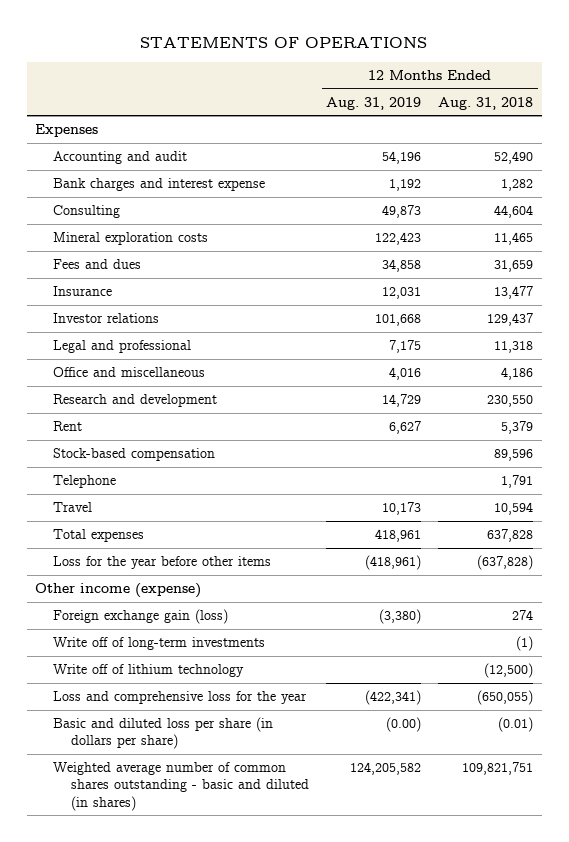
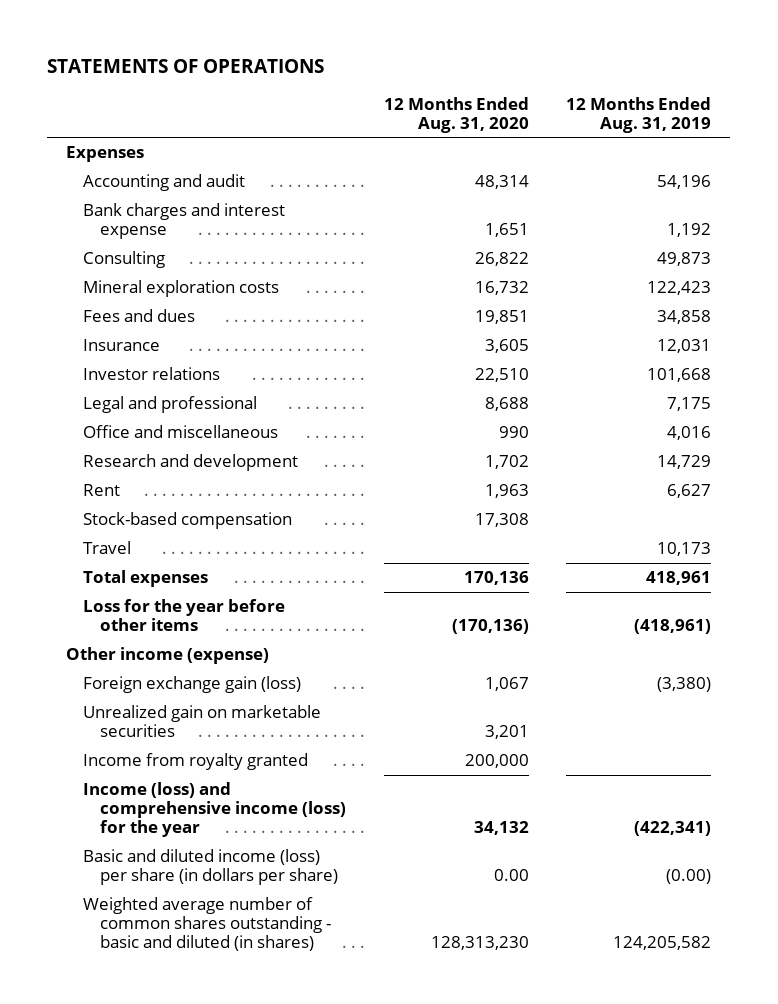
- | 12 Months Ended Aug. 31, 2019 | 12 Months Ended Aug. 31, 2018
+ | 12 Months Ended Aug. 31, 2020 | 12 Months Ended Aug. 31, 2019
- Telephone | | 1,791
- Write off of long-term investments | | (1)
- Write off of lithium technology | | (12,500)
- Loss and comprehensive loss for the year | (422,341) | (650,055)
- Basic and diluted loss per share (in dollars per share) | (0.00) | (0.01)
+ Unrealized gain on marketable securities | 3,201 |
+ Income from royalty granted | 200,000 |
+ Income (loss) and comprehensive income (loss) for the year | 34,132 | (422,341)
+ Basic and diluted income (loss) per share (in dollars per share) | 0.00 | (0.00)

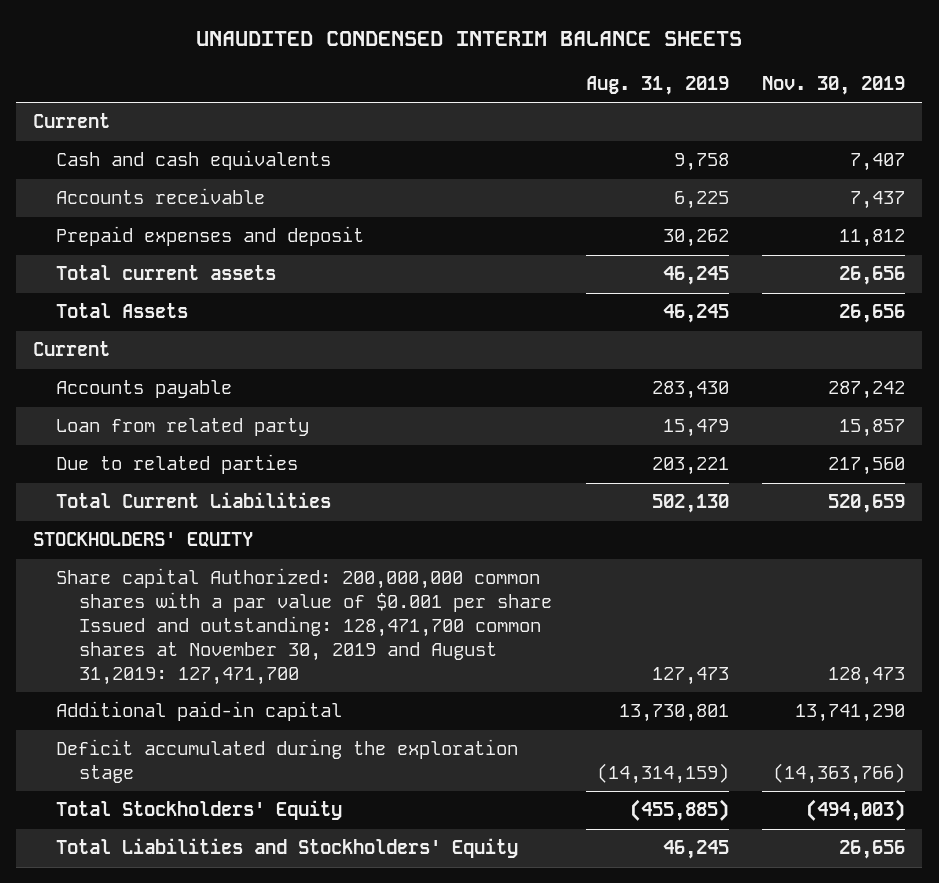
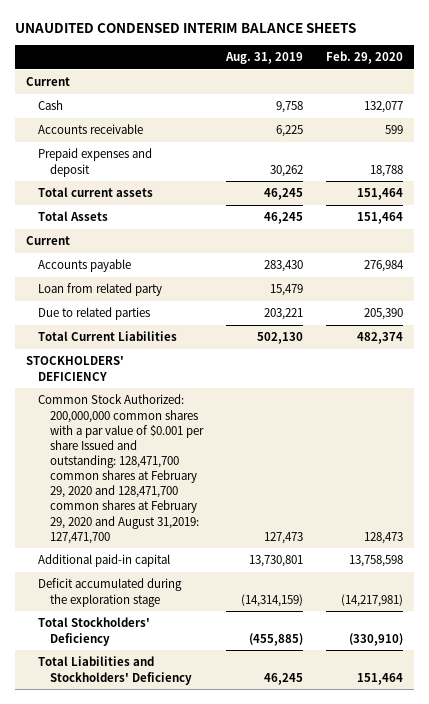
- | Aug. 31, 2019 | Nov. 30, 2019
+ | Aug. 31, 2019 | Feb. 29, 2020
- Cash and cash equivalents | 9,758 | 7,407
+ Cash | 9,758 | 132,077
- STOCKHOLDERS' EQUITY
- Share capital Authorized: 200,000,000 common shares with a par value of $0.001 per share Issued and outstanding: 128,471,700 common shares at November 30, 2019 and August 31,2019: 127,471,700 | 127,473 | 128,473
+ STOCKHOLDERS' DEFICIENCY
+ Common Stock Authorized: 200,000,000 common shares with a par value of $0.001 per share Issued and outstanding: 128,471,700 common shares at February 29, 2020 and 128,471,700 common shares at February 29, 2020 and August 31,2019: 127,471,700 | 127,473 | 128,473
- Total Stockholders' Equity | (455,885) | (494,003)
- Total Liabilities and Stockholders' Equity | 46,245 | 26,656
+ Total Stockholders' Deficiency | (455,885) | (330,910)
+ Total Liabilities and Stockholders' Deficiency | 46,245 | 151,464

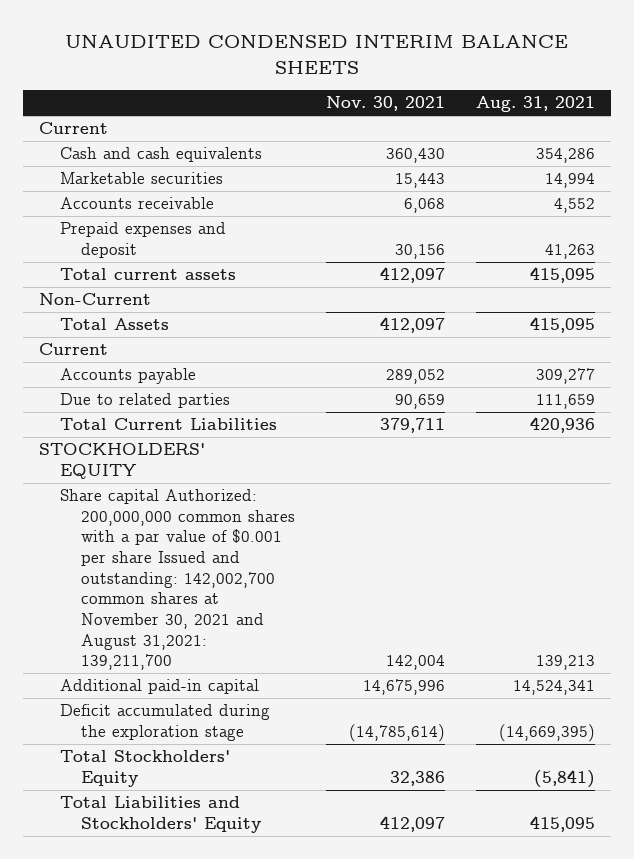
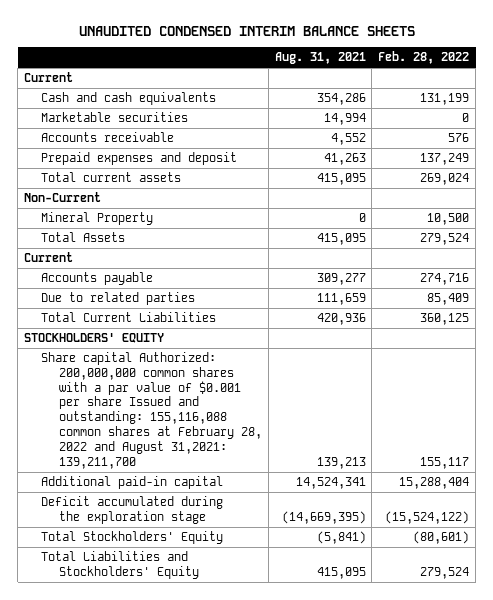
- | Nov. 30, 2021 | Aug. 31, 2021
+ | Aug. 31, 2021 | Feb. 28, 2022
+ Mineral Property | 0 | 10,500
- Share capital Authorized: 200,000,000 common shares with a par value of $0.001 per share Issued and outstanding: 142,002,700 common shares at November 30, 2021 and August 31,2021: 139,211,700 | 142,004 | 139,213
+ Share capital Authorized: 200,000,000 common shares with a par value of $0.001 per share Issued and outstanding: 155,116,088 common shares at February 28, 2022 and August 31,2021: 139,211,700 | 139,213 | 155,117

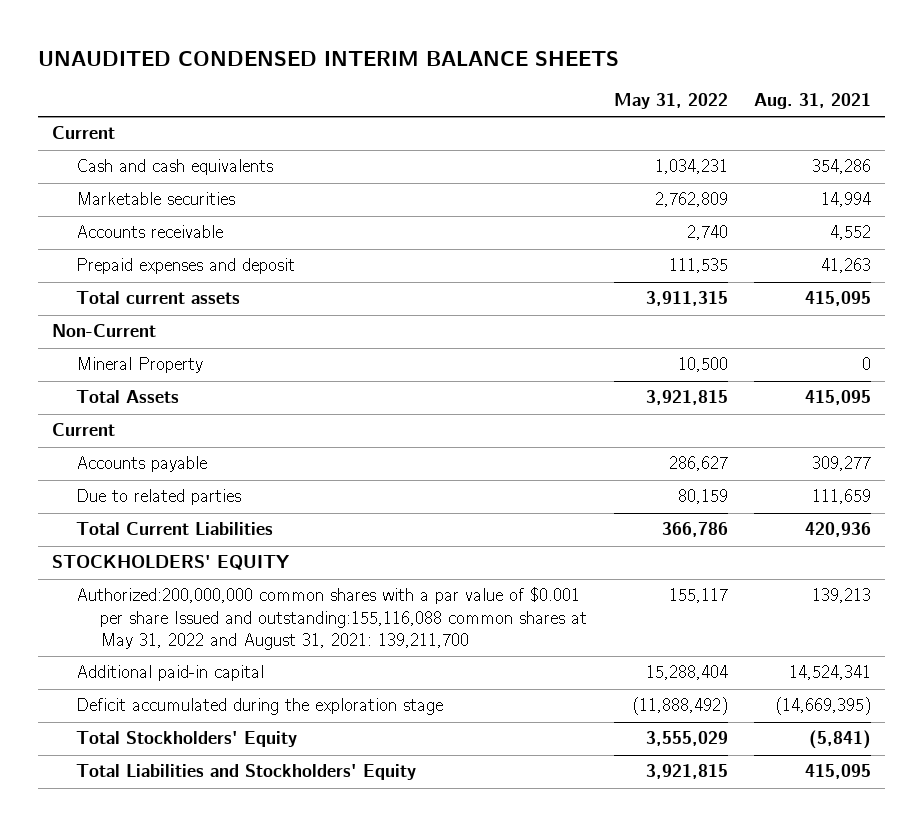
- | Aug. 31, 2021 | Feb. 28, 2022
+ | May 31, 2022 | Aug. 31, 2021
- Share capital Authorized: 200,000,000 common shares with a par value of $0.001 per share Issued and outstanding: 155,116,088 common shares at February 28, 2022 and August 31,2021: 139,211,700 | 139,213 | 155,117
+ Authorized:200,000,000 common shares with a par value of $0.001 per share Issued and outstanding:155,116,088 common shares at May 31, 2022 and August 31, 2021: 139,211,700 | 155,117 | 139,213

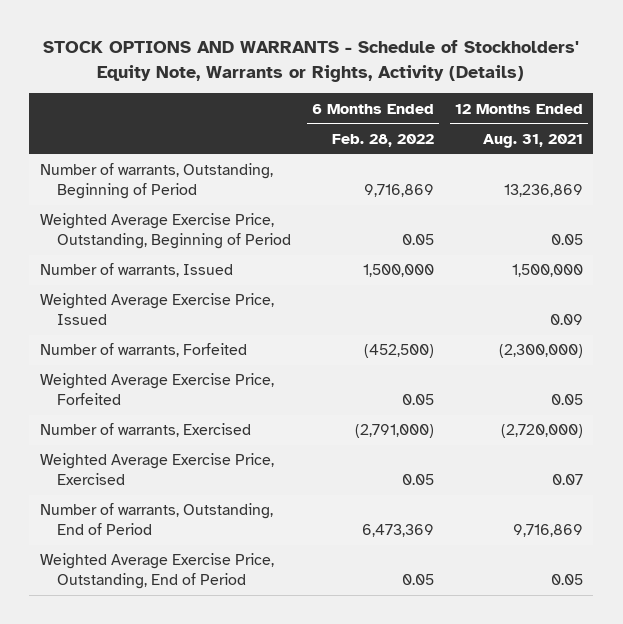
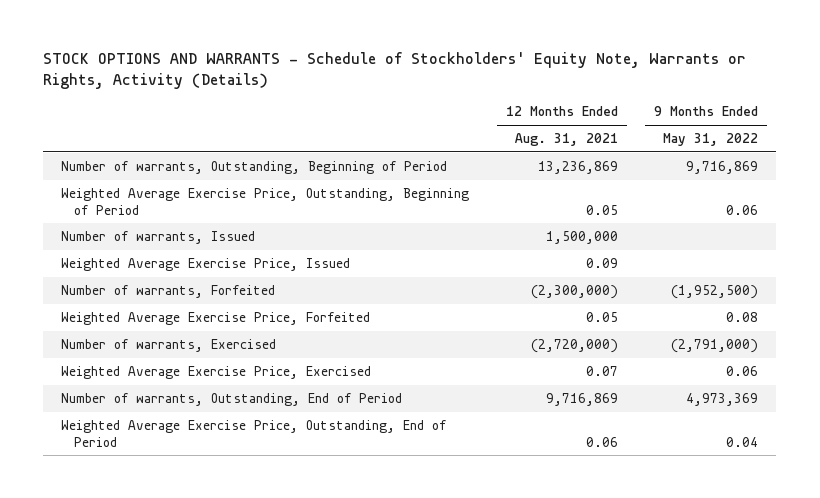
- | 6 Months Ended Feb. 28, 2022 | 12 Months Ended Aug. 31, 2021
+ | 12 Months Ended Aug. 31, 2021 | 9 Months Ended May 31, 2022
- Weighted Average Exercise Price, Outstanding, End of Period | 0.05 | 0.05
+ Weighted Average Exercise Price, Outstanding, End of Period | 0.06 | 0.04

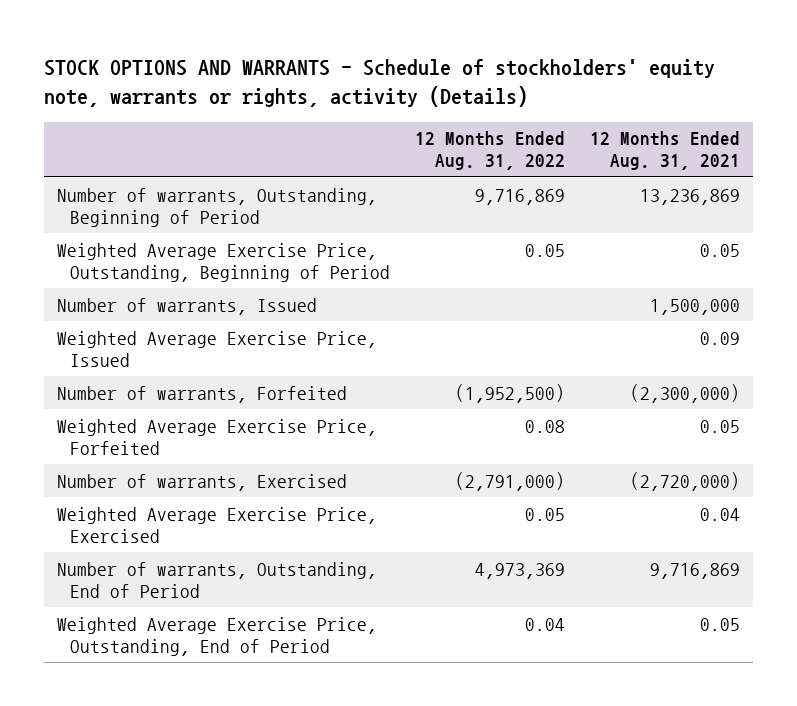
- STOCK OPTIONS AND WARRANTS - Schedule of Stockholders' Equity Note, Warrants or Rights, Activity (Details)
+ STOCK OPTIONS AND WARRANTS - Schedule of stockholders' equity note, warrants or rights, activity (Details)
- | 12 Months Ended Aug. 31, 2021 | 9 Months Ended May 31, 2022
+ | 12 Months Ended Aug. 31, 2022 | 12 Months Ended Aug. 31, 2021
- Weighted Average Exercise Price, Exercised | 0.07 | 0.06
+ Weighted Average Exercise Price, Exercised | 0.05 | 0.04
- Weighted Average Exercise Price, Outstanding, End of Period | 0.06 | 0.04
+ Weighted Average Exercise Price, Outstanding, End of Period | 0.04 | 0.05

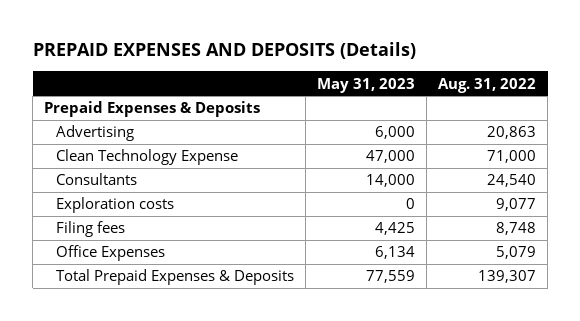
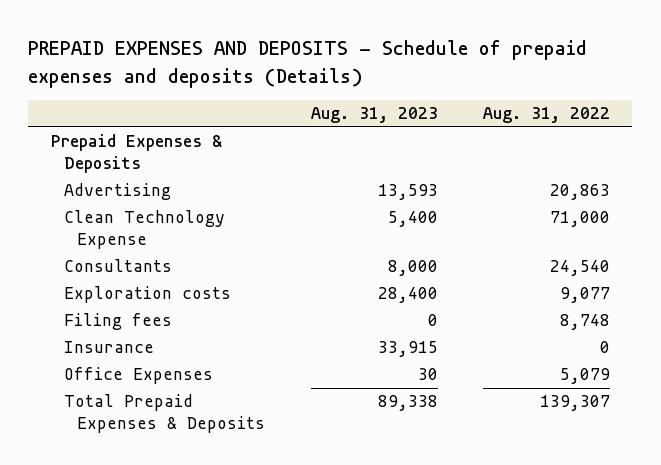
- PREPAID EXPENSES AND DEPOSITS (Details)
+ PREPAID EXPENSES AND DEPOSITS - Schedule of prepaid expenses and deposits (Details)
- | May 31, 2023 | Aug. 31, 2022
+ | Aug. 31, 2023 | Aug. 31, 2022
+ Insurance | 33,915 | 0

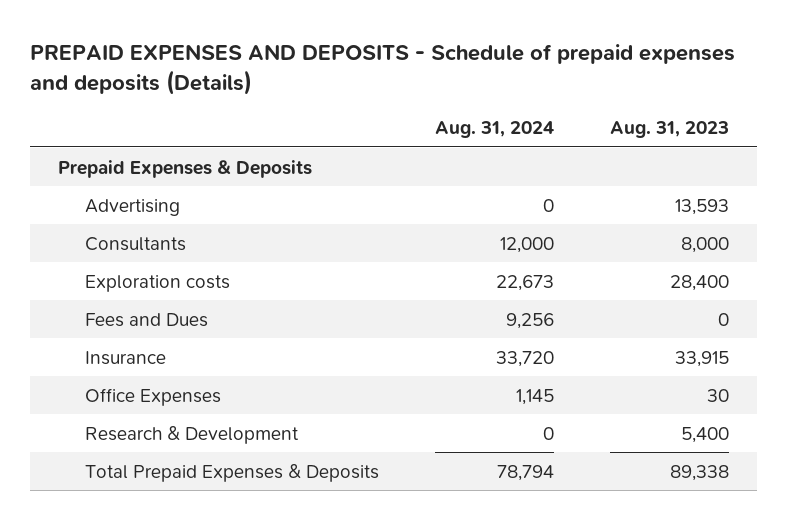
- | Aug. 31, 2023 | Aug. 31, 2022
+ | Aug. 31, 2024 | Aug. 31, 2023
- Clean Technology Expense | 5,400 | 71,000
- Filing fees | 0 | 8,748
+ Fees and Dues | 9,256 | 0
+ Research & Development | 0 | 5,400

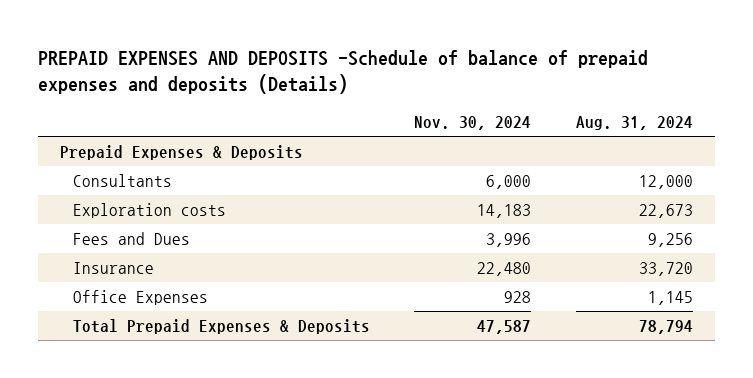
- PREPAID EXPENSES AND DEPOSITS - Schedule of prepaid expenses and deposits (Details)
+ PREPAID EXPENSES AND DEPOSITS -Schedule of balance of prepaid expenses and deposits (Details)
- | Aug. 31, 2024 | Aug. 31, 2023
+ | Nov. 30, 2024 | Aug. 31, 2024
- Advertising | 0 | 13,593
- Research & Development | 0 | 5,400

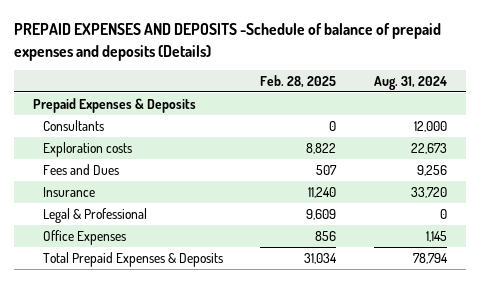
- | Nov. 30, 2024 | Aug. 31, 2024
+ | Feb. 28, 2025 | Aug. 31, 2024
+ Legal & Professional | 9,609 | 0

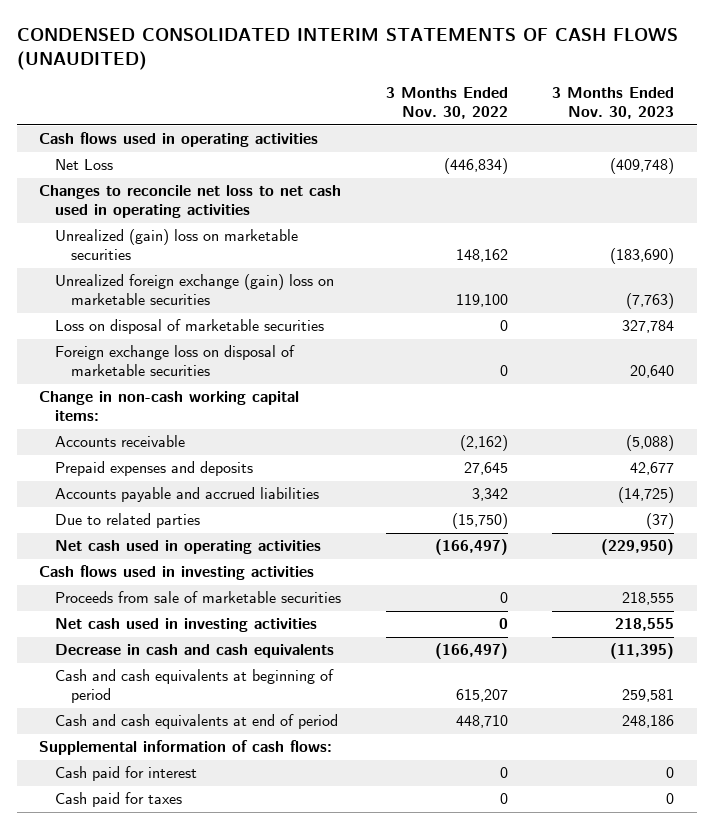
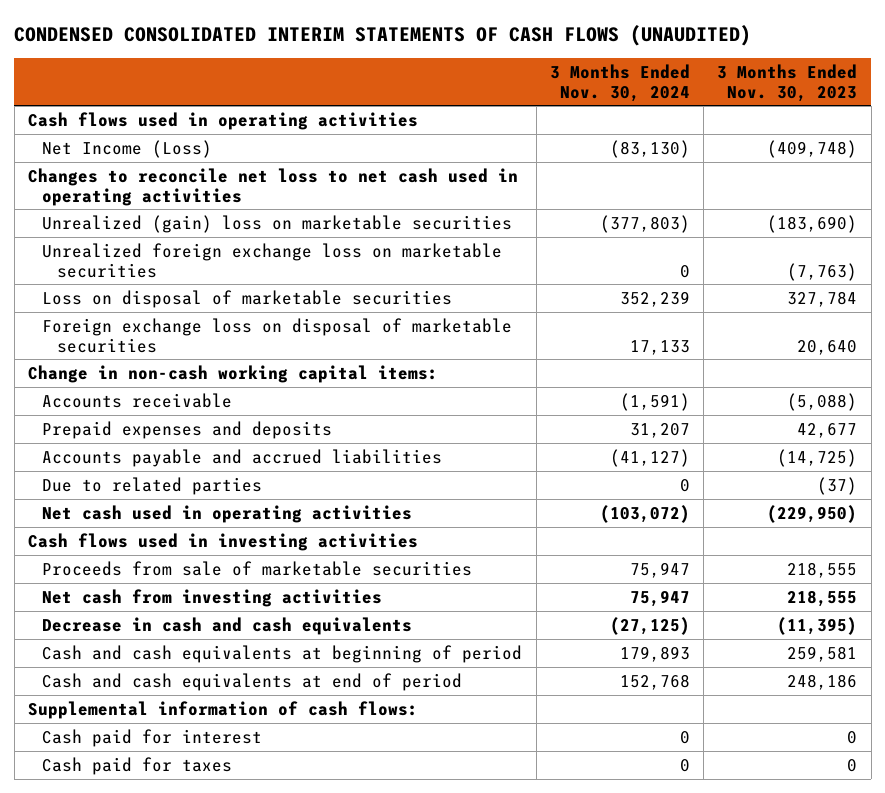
- | 3 Months Ended Nov. 30, 2022 | 3 Months Ended Nov. 30, 2023
+ | 3 Months Ended Nov. 30, 2024 | 3 Months Ended Nov. 30, 2023
- Net Loss | (446,834) | (409,748)
+ Net Income (Loss) | (83,130) | (409,748)
- Unrealized foreign exchange (gain) loss on marketable securities | 119,100 | (7,763)
+ Unrealized foreign exchange loss on marketable securities | 0 | (7,763)
- Net cash used in investing activities | 0 | 218,555
+ Net cash from investing activities | 75,947 | 218,555

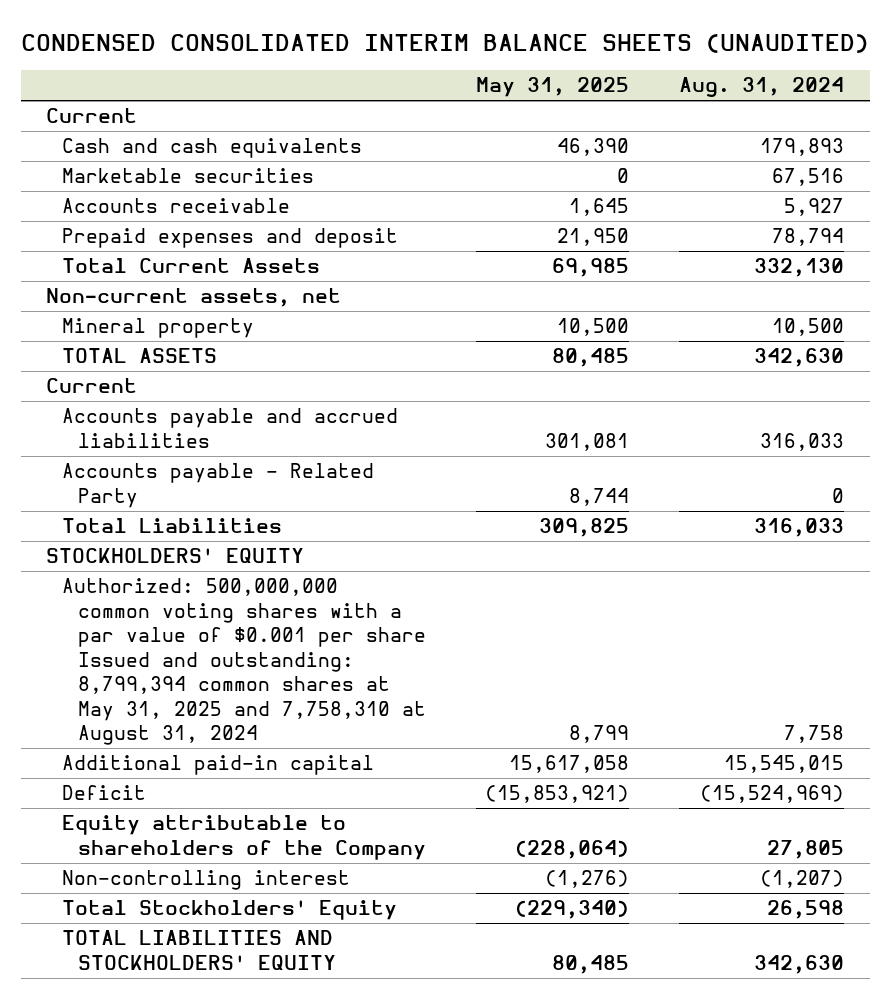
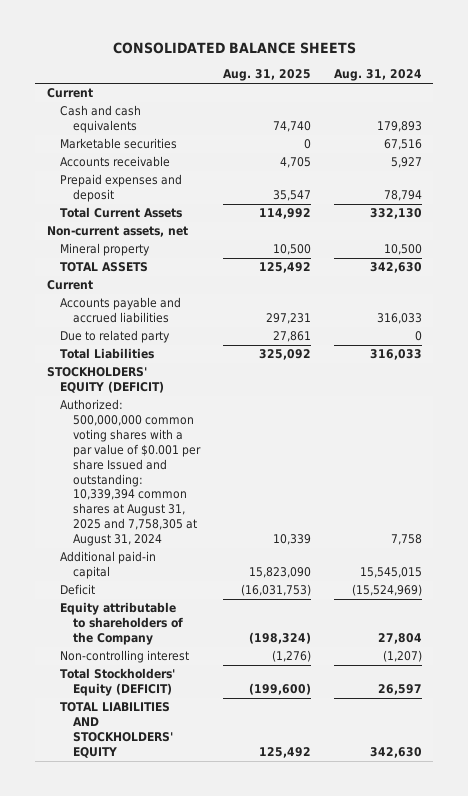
- CONDENSED CONSOLIDATED INTERIM BALANCE SHEETS (UNAUDITED)
+ CONSOLIDATED BALANCE SHEETS
- | May 31, 2025 | Aug. 31, 2024
+ | Aug. 31, 2025 | Aug. 31, 2024
- Accounts payable - Related Party | 8,744 | 0
+ Due to related party | 27,861 | 0
- STOCKHOLDERS' EQUITY
- Authorized: 500,000,000 common voting shares with a par value of $0.001 per share Issued and outstanding: 8,799,394 common shares at May 31, 2025 and 7,758,310 at August 31, 2024 | 8,799 | 7,758
+ STOCKHOLDERS' EQUITY (DEFICIT)
+ Authorized: 500,000,000 common voting shares with a par value of $0.001 per share Issued and outstanding: 10,339,394 common shares at August 31, 2025 and 7,758,305 at August 31, 2024 | 10,339 | 7,758
- Equity attributable to shareholders of the Company | (228,064) | 27,805
+ Equity attributable to shareholders of the Company | (198,324) | 27,804
- Total Stockholders' Equity | (229,340) | 26,598
+ Total Stockholders' Equity (DEFICIT) | (199,600) | 26,597

